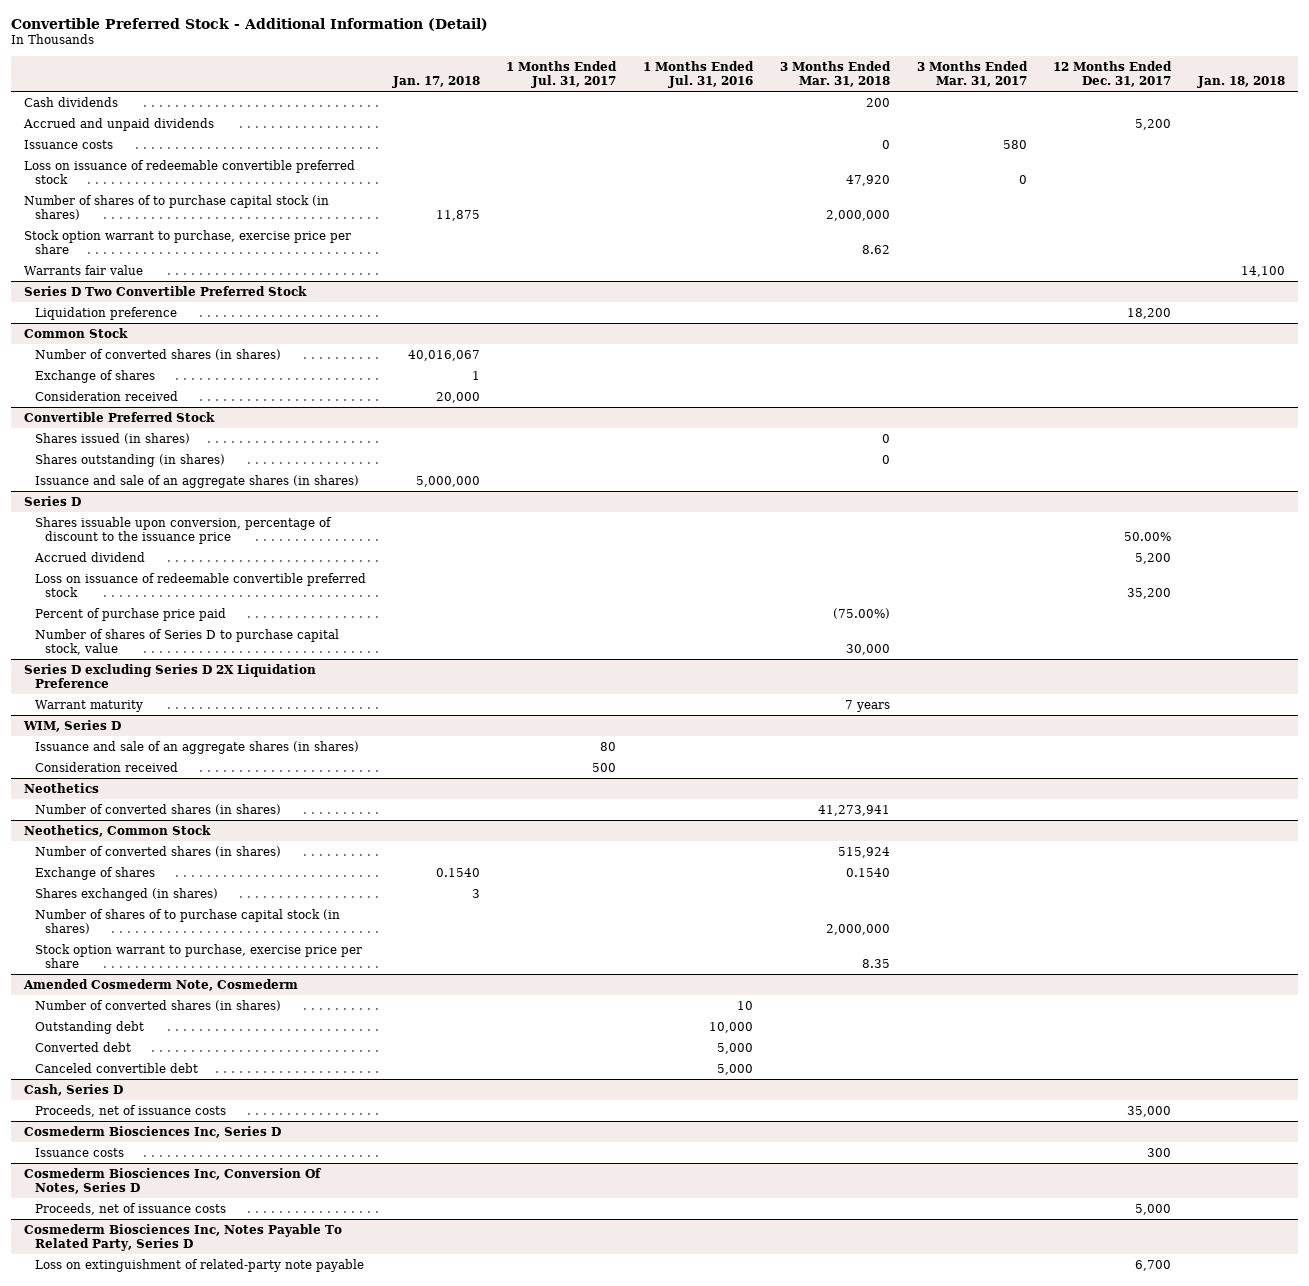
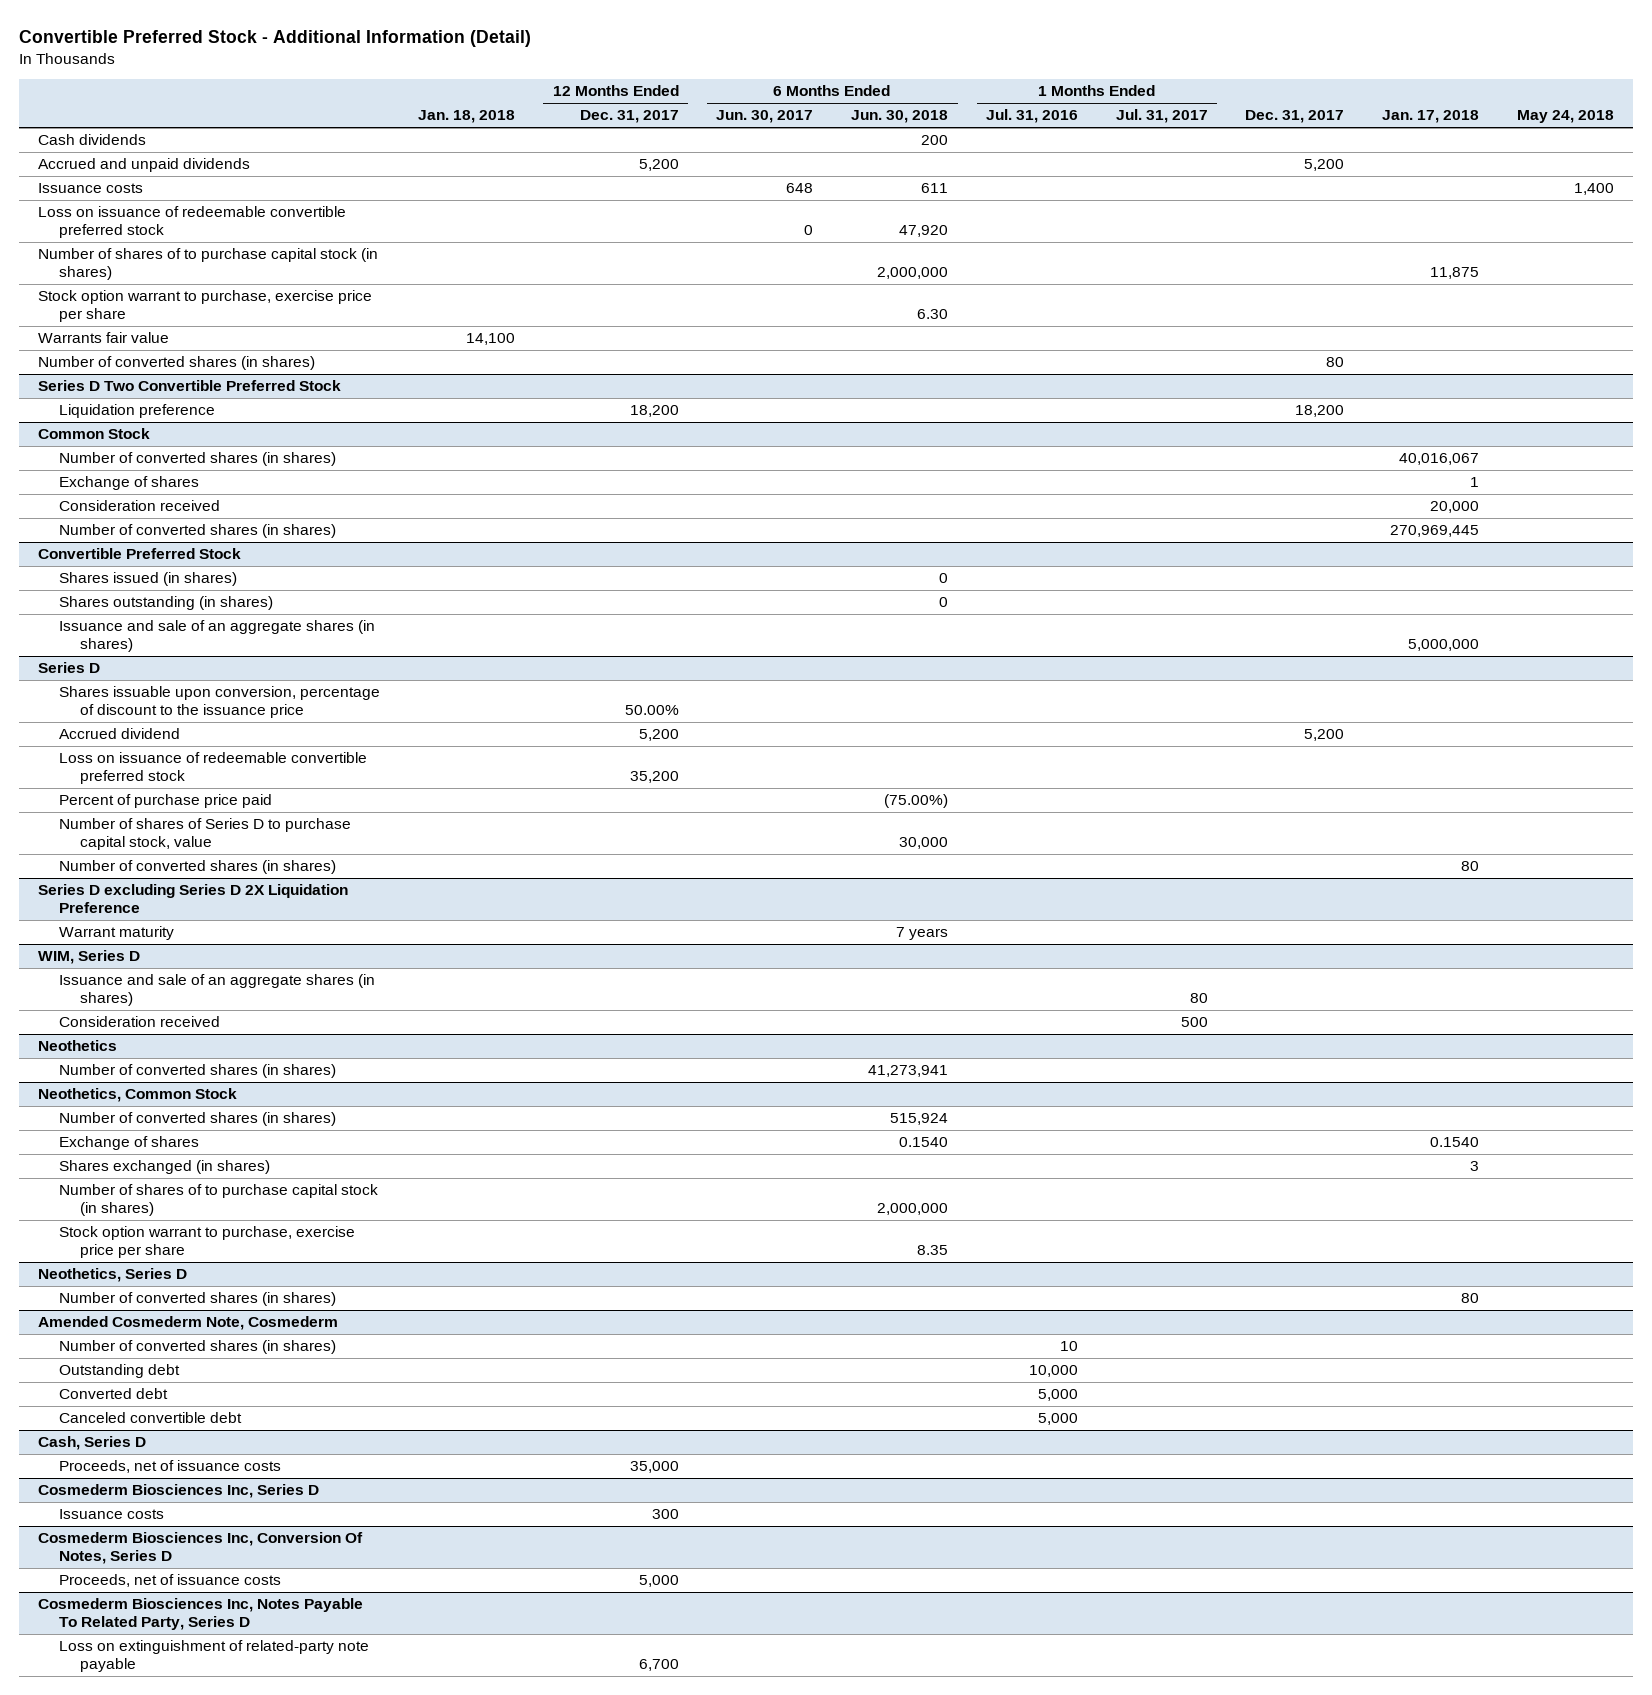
- | Jan. 17, 2018 | 1 Months Ended Jul. 31, 2017 | 1 Months Ended Jul. 31, 2016 | 3 Months Ended Mar. 31, 2018 | 3 Months Ended Mar. 31, 2017 | 12 Months Ended Dec. 31, 2017 | Jan. 18, 2018
+ | Jan. 18, 2018 | 12 Months Ended Dec. 31, 2017 | 6 Months Ended Jun. 30, 2017 | 6 Months Ended Jun. 30, 2018 | 1 Months Ended Jul. 31, 2016 | 1 Months Ended Jul. 31, 2017 | Dec. 31, 2017 | Jan. 17, 2018 | May 24, 2018
+ Number of converted shares (in shares) | | | | | | | 80 | |
@ Common Stock
+ Number of converted shares (in shares) | | | | | | | | 270,969,445 |
@ Series D
+ Number of converted shares (in shares) | | | | | | | | 80 |
+ Neothetics, Series D
+ Number of converted shares (in shares) | | | | | | | | 80 |

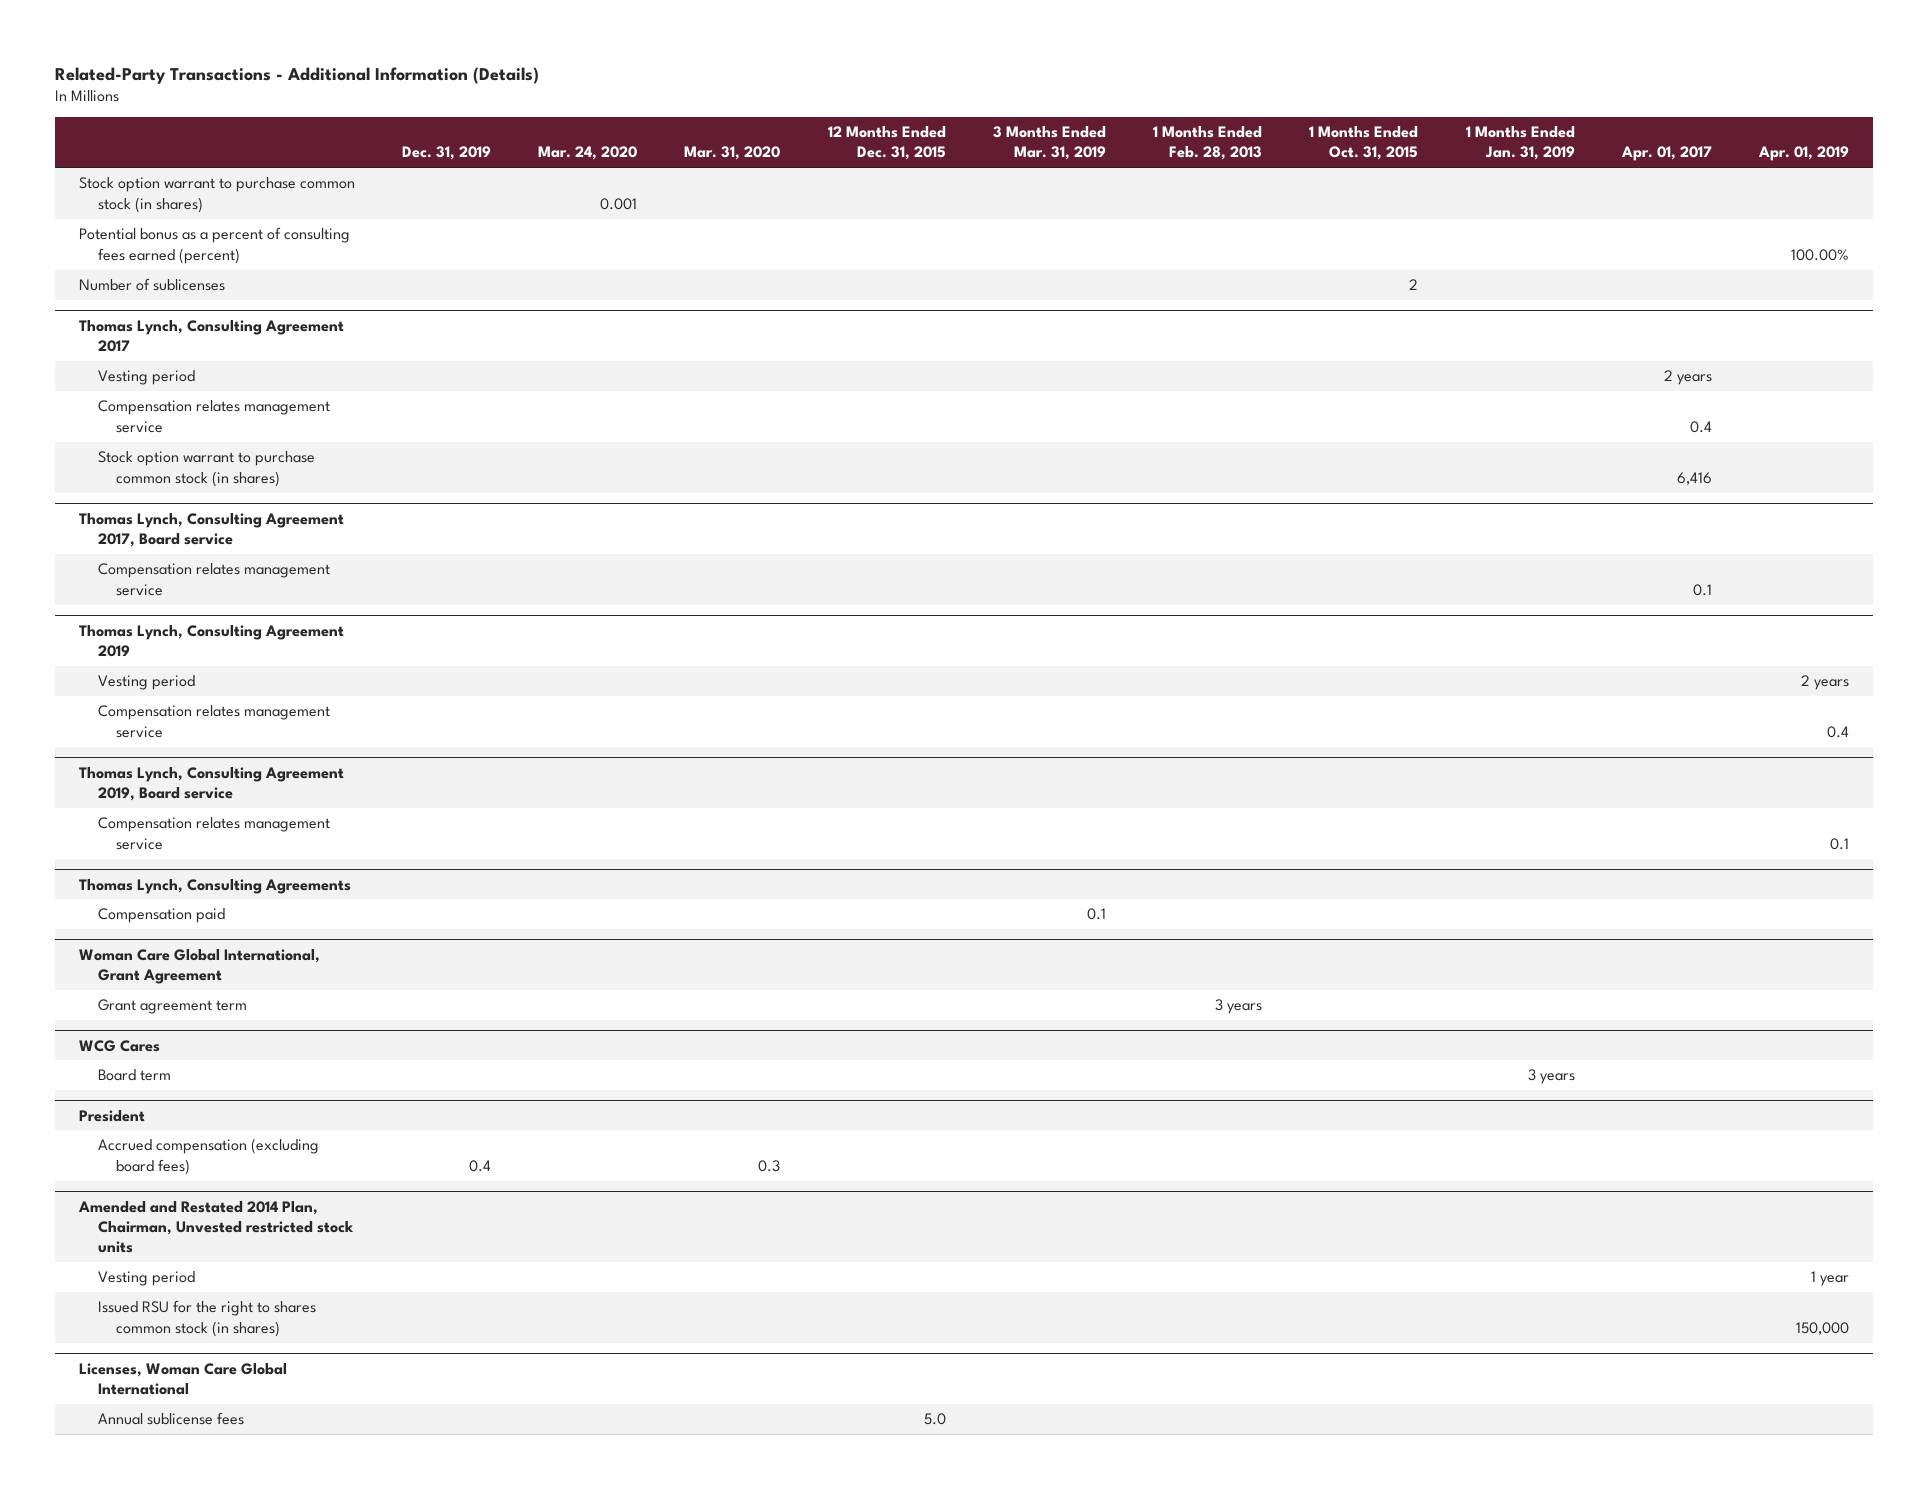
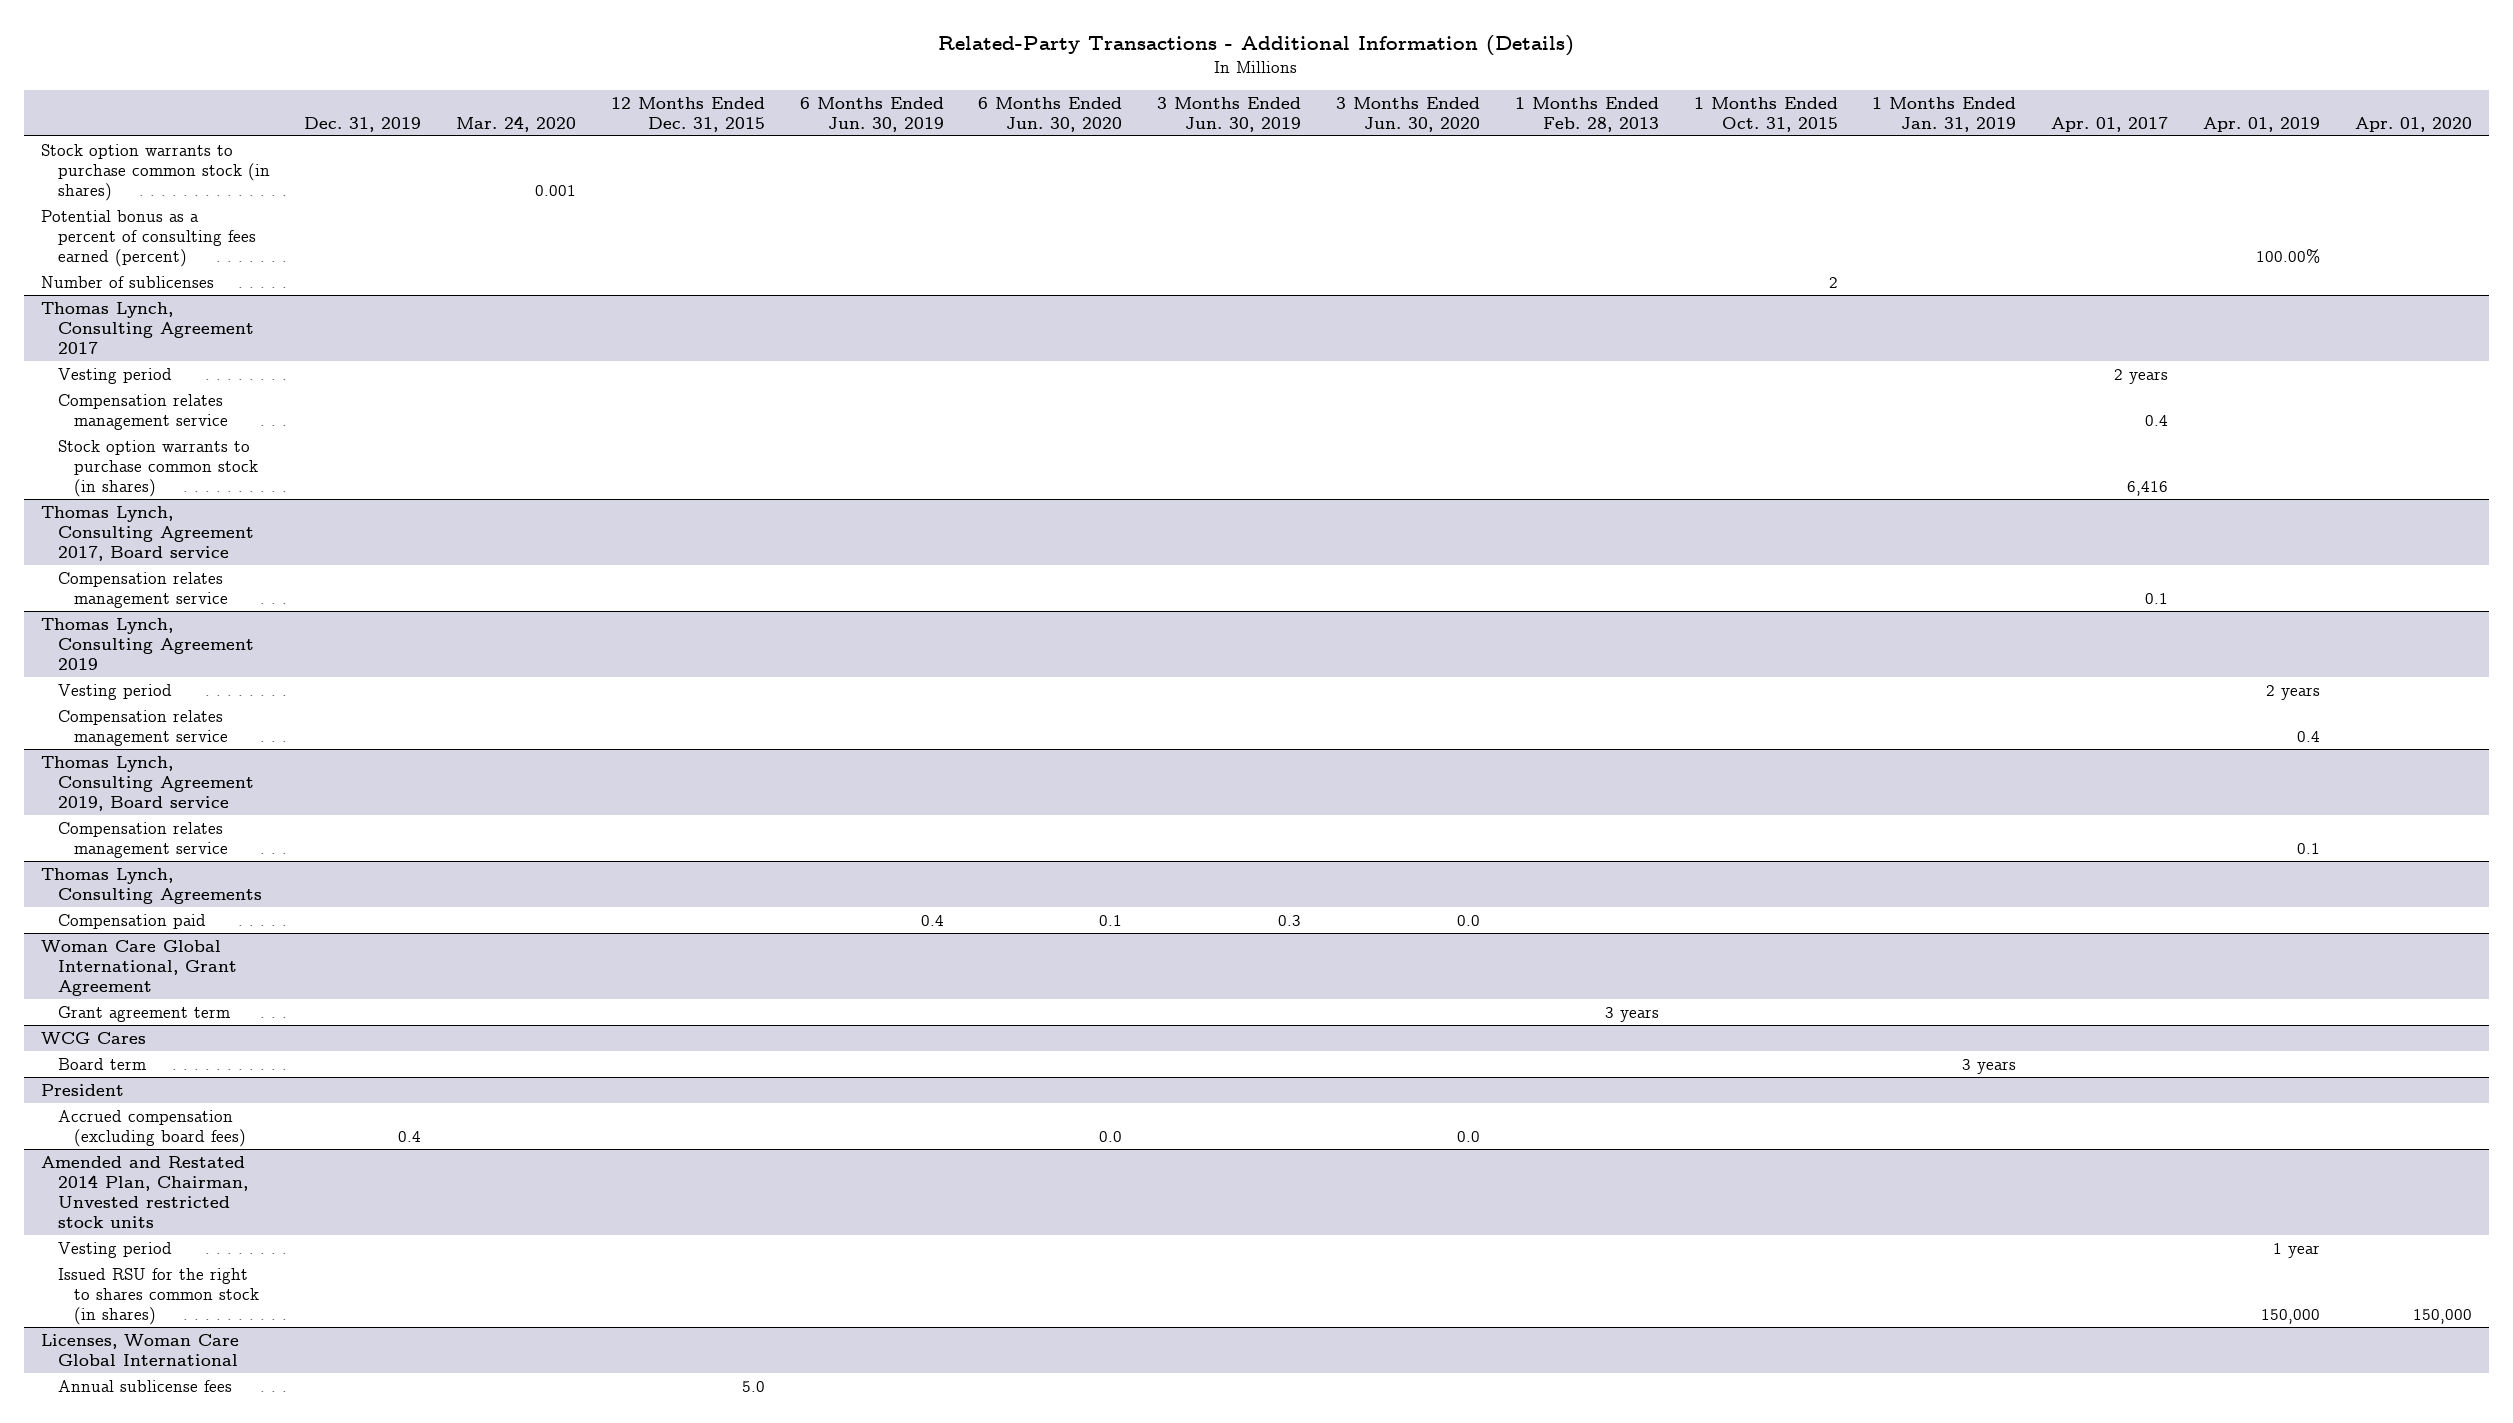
- | Dec. 31, 2019 | Mar. 24, 2020 | Mar. 31, 2020 | 12 Months Ended Dec. 31, 2015 | 3 Months Ended Mar. 31, 2019 | 1 Months Ended Feb. 28, 2013 | 1 Months Ended Oct. 31, 2015 | 1 Months Ended Jan. 31, 2019 | Apr. 01, 2017 | Apr. 01, 2019
+ | Dec. 31, 2019 | Mar. 24, 2020 | 12 Months Ended Dec. 31, 2015 | 6 Months Ended Jun. 30, 2019 | 6 Months Ended Jun. 30, 2020 | 3 Months Ended Jun. 30, 2019 | 3 Months Ended Jun. 30, 2020 | 1 Months Ended Feb. 28, 2013 | 1 Months Ended Oct. 31, 2015 | 1 Months Ended Jan. 31, 2019 | Apr. 01, 2017 | Apr. 01, 2019 | Apr. 01, 2020
- Stock option warrant to purchase common stock (in shares) | | 0.001 | | | | | | | |
+ Stock option warrants to purchase common stock (in shares) | | 0.001 | | | | | | | | | | |
@ Thomas Lynch, Consulting Agreement 2017
- Stock option warrant to purchase common stock (in shares) | | | | | | | | | 6,416 |
+ Stock option warrants to purchase common stock (in shares) | | | | | | | | | | | 6,416 | |

